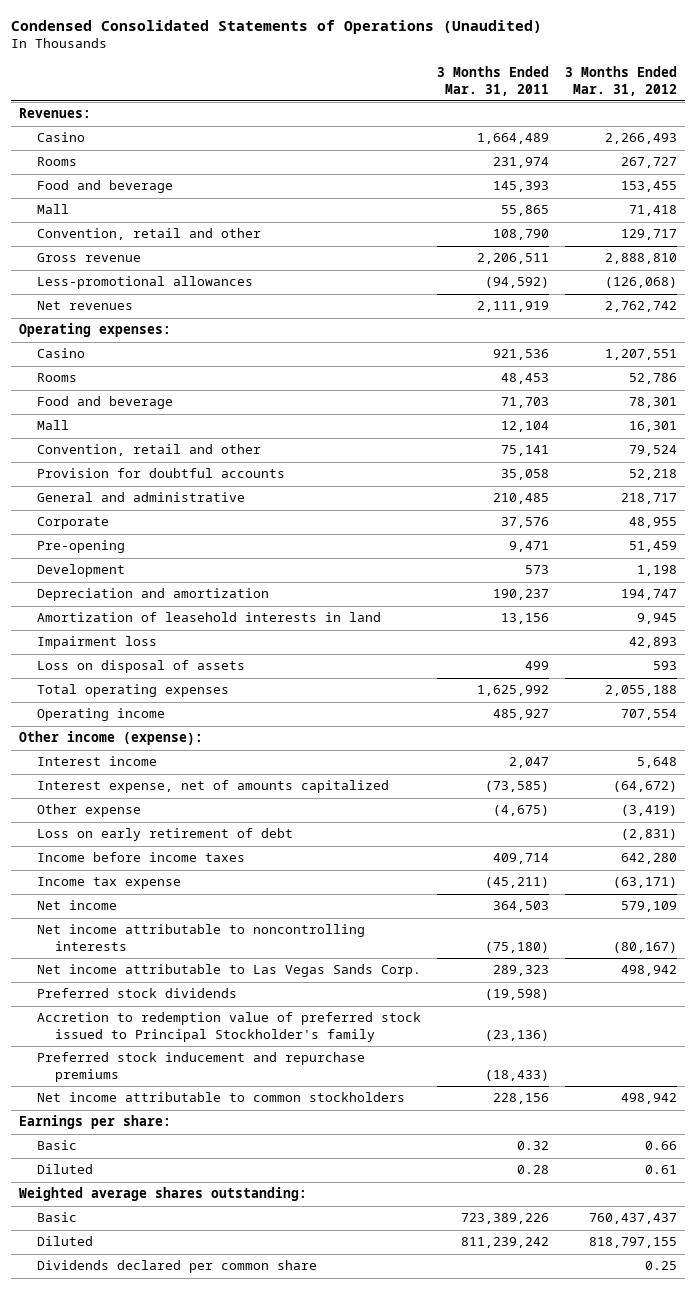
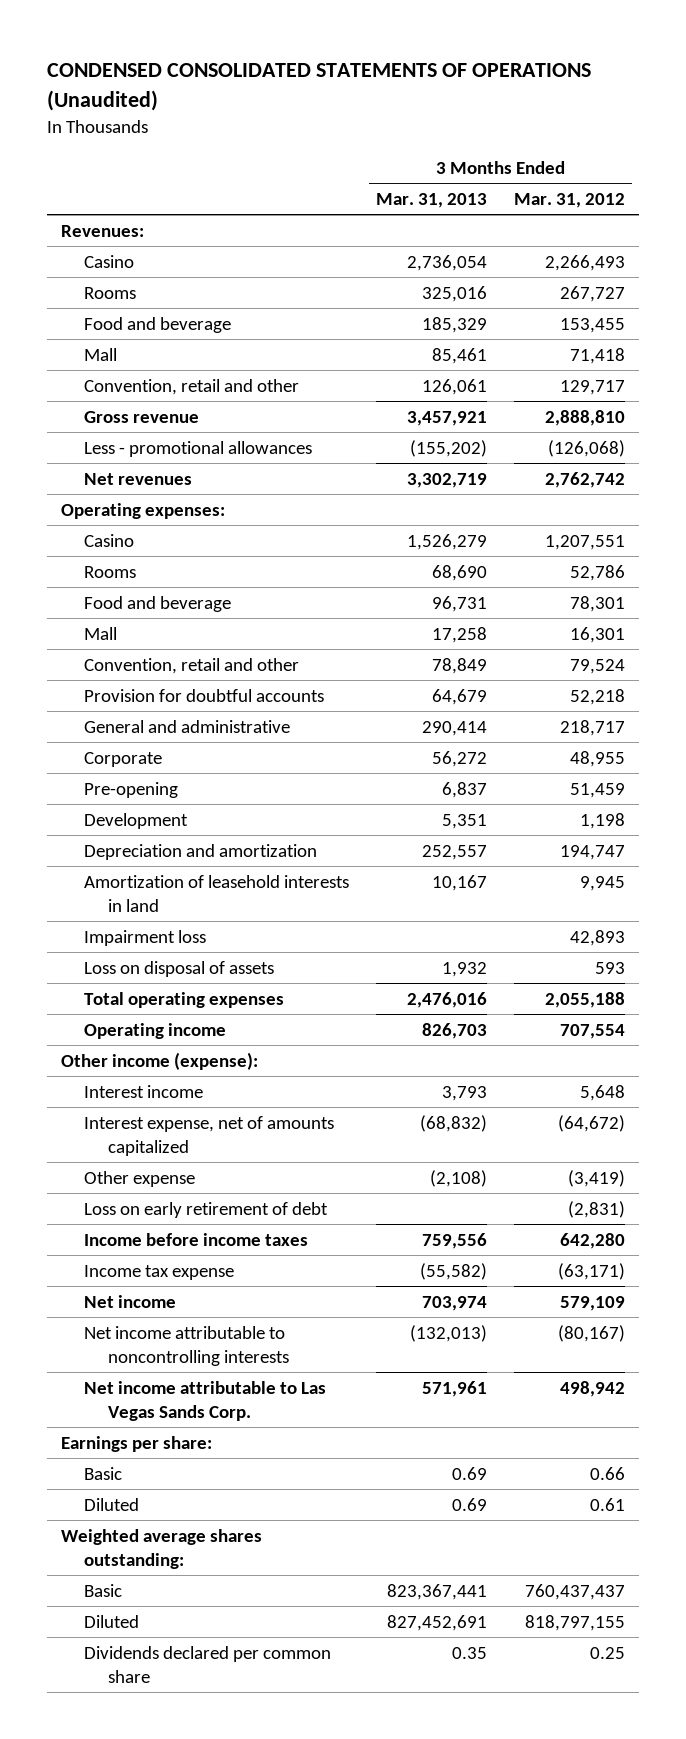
- Condensed Consolidated Statements of Operations (Unaudited)
+ CONDENSED CONSOLIDATED STATEMENTS OF OPERATIONS (Unaudited)
- | 3 Months Ended Mar. 31, 2011 | 3 Months Ended Mar. 31, 2012
+ | 3 Months Ended Mar. 31, 2013 | 3 Months Ended Mar. 31, 2012
- Less-promotional allowances | (94,592) | (126,068)
+ Less - promotional allowances | (155,202) | (126,068)
- Preferred stock dividends | (19,598) |
- Accretion to redemption value of preferred stock issued to Principal Stockholder's family | (23,136) |
- Preferred stock inducement and repurchase premiums | (18,433) |
- Net income attributable to common stockholders | 228,156 | 498,942

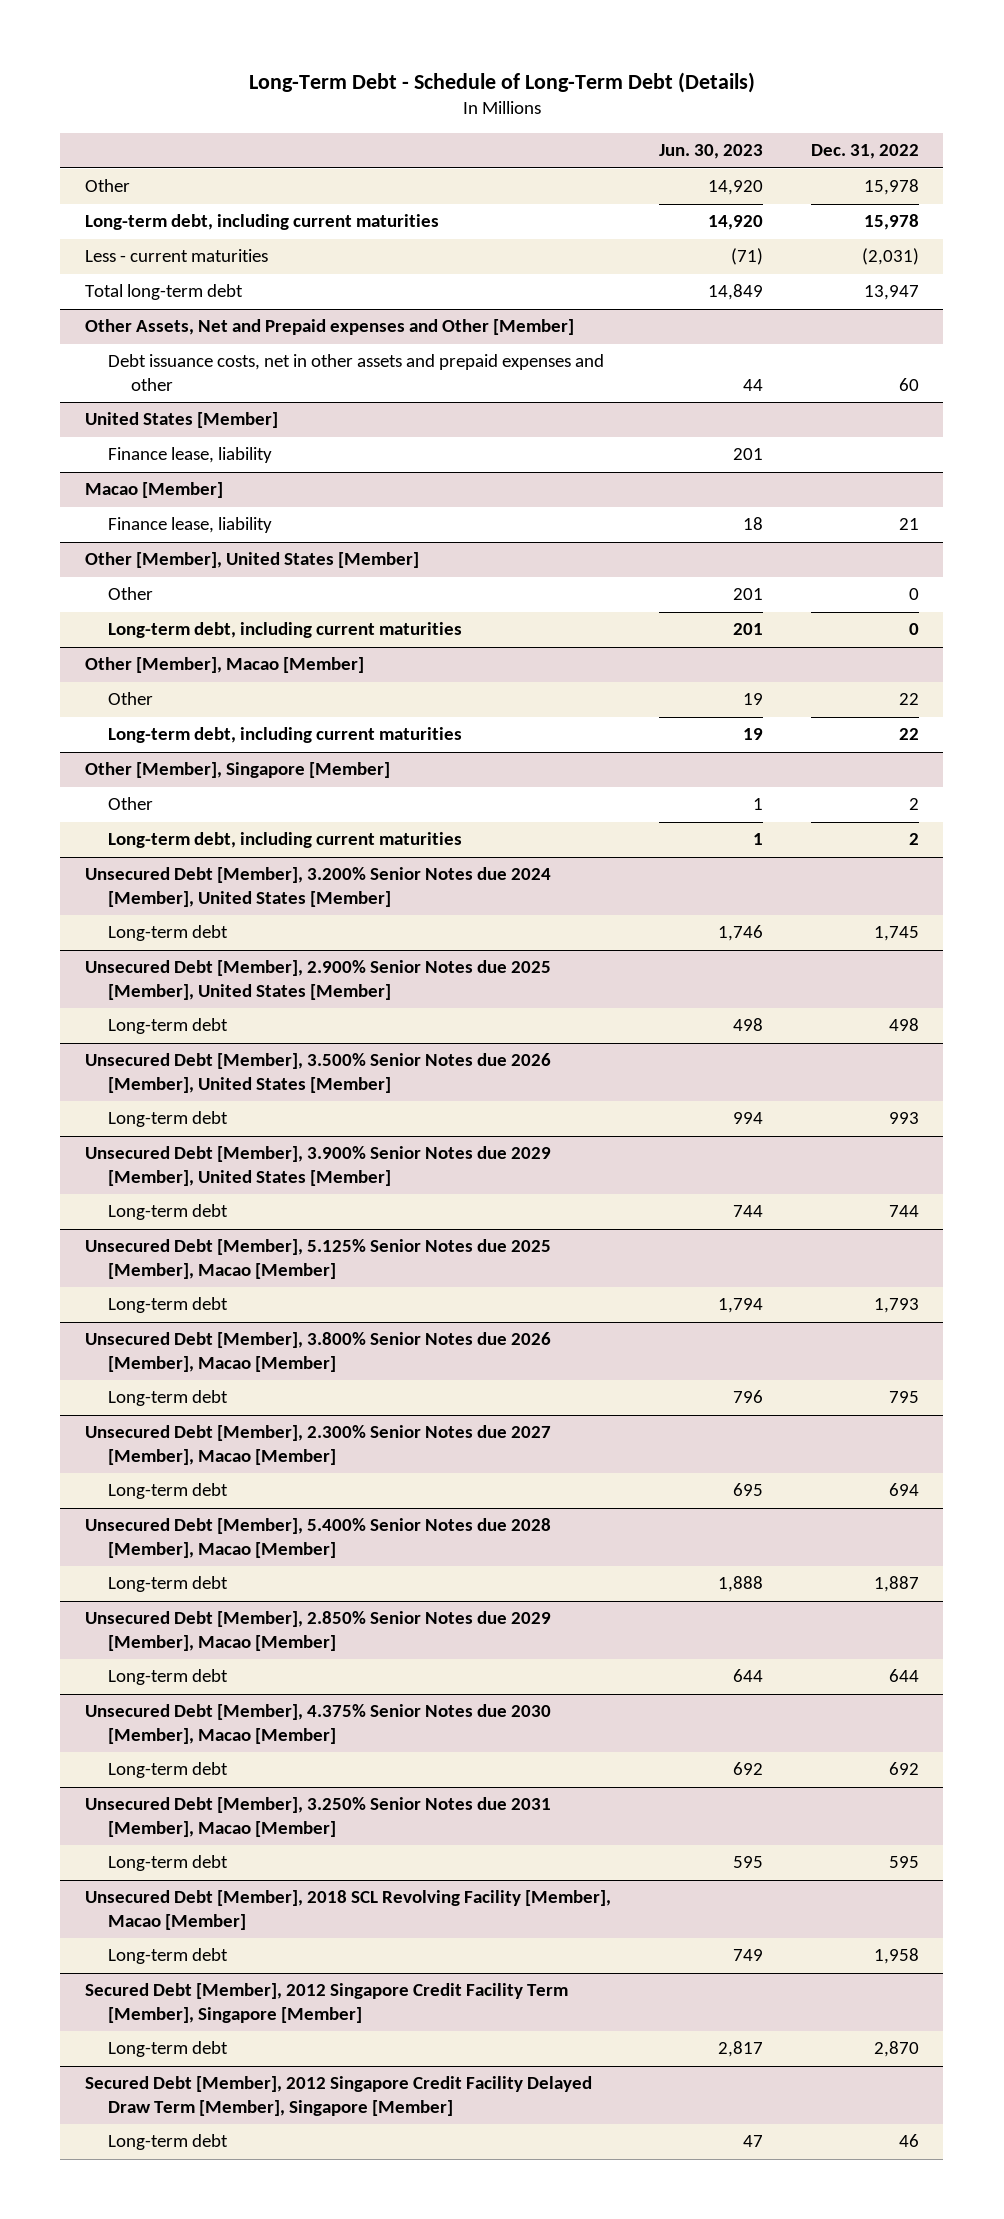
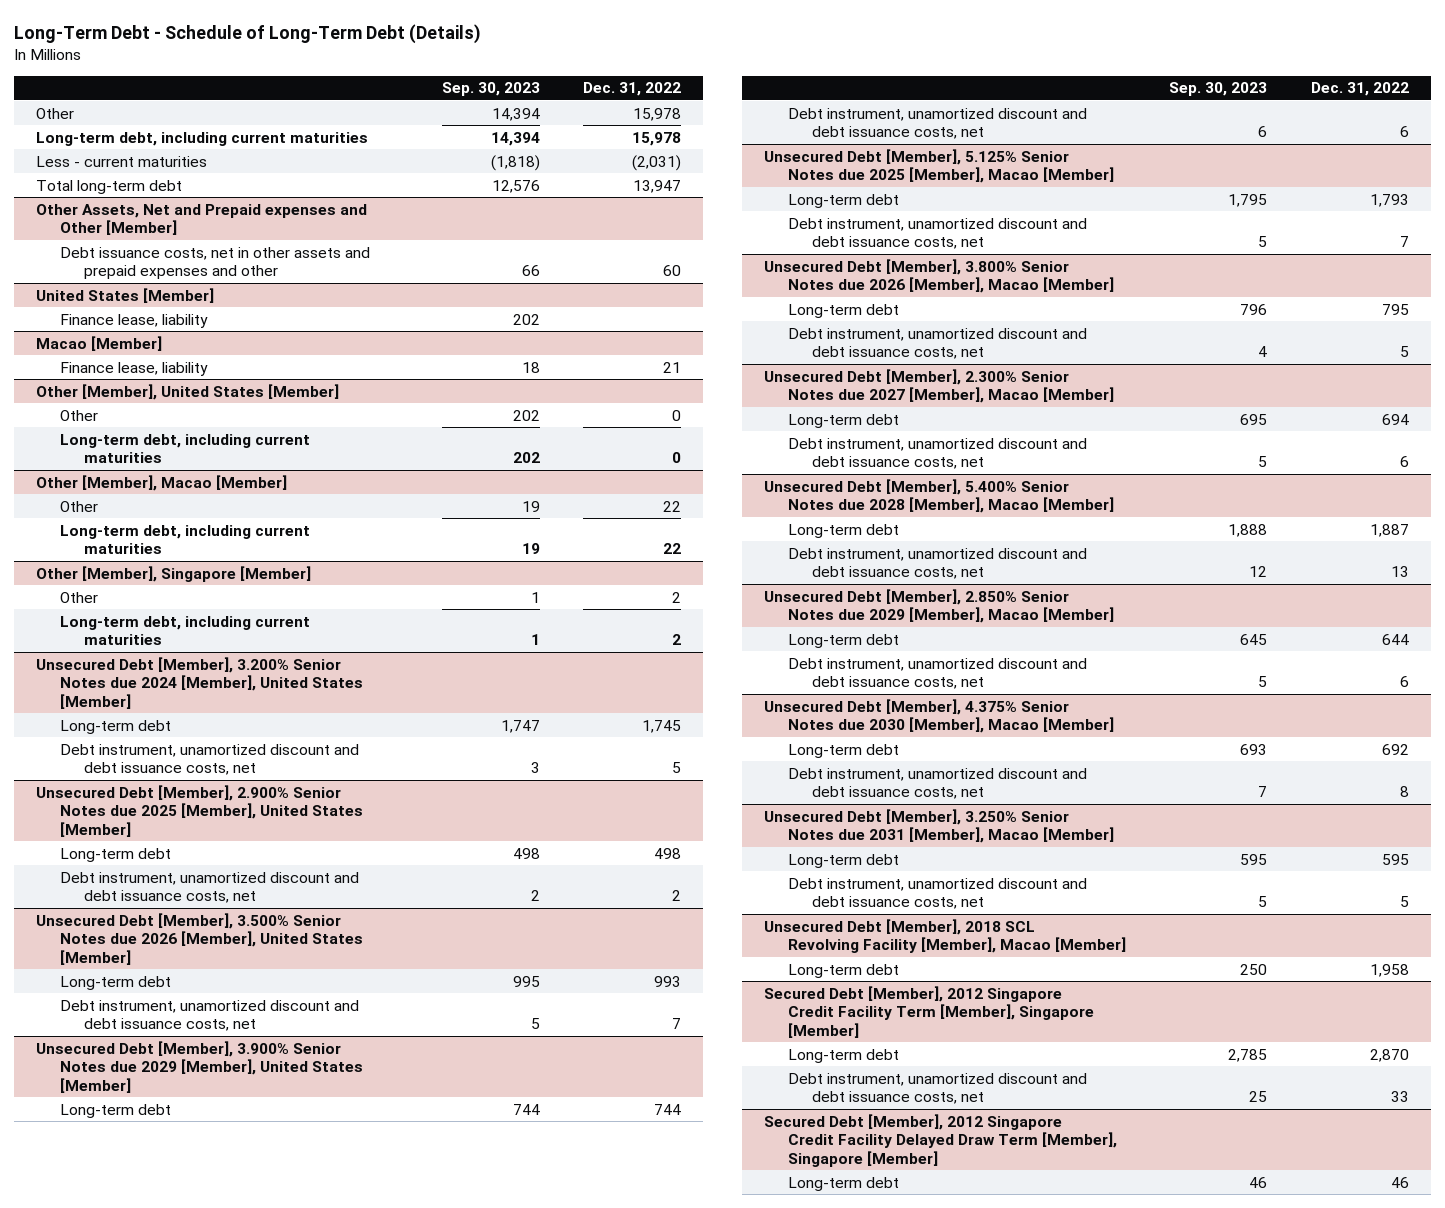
- | Jun. 30, 2023 | Dec. 31, 2022
+ | Sep. 30, 2023 | Dec. 31, 2022
@ Unsecured Debt [Member], 3.200% Senior Notes due 2024 [Member], United States [Member]
+ Debt instrument, unamortized discount and debt issuance costs, net | 3 | 5
@ Unsecured Debt [Member], 2.900% Senior Notes due 2025 [Member], United States [Member]
+ Debt instrument, unamortized discount and debt issuance costs, net | 2 | 2
@ Unsecured Debt [Member], 3.500% Senior Notes due 2026 [Member], United States [Member]
+ Debt instrument, unamortized discount and debt issuance costs, net | 5 | 7
@ Unsecured Debt [Member], 3.900% Senior Notes due 2029 [Member], United States [Member]
+ Debt instrument, unamortized discount and debt issuance costs, net | 6 | 6
@ Unsecured Debt [Member], 5.125% Senior Notes due 2025 [Member], Macao [Member]
+ Debt instrument, unamortized discount and debt issuance costs, net | 5 | 7
@ Unsecured Debt [Member], 3.800% Senior Notes due 2026 [Member], Macao [Member]
+ Debt instrument, unamortized discount and debt issuance costs, net | 4 | 5
@ Unsecured Debt [Member], 2.300% Senior Notes due 2027 [Member], Macao [Member]
+ Debt instrument, unamortized discount and debt issuance costs, net | 5 | 6
@ Unsecured Debt [Member], 5.400% Senior Notes due 2028 [Member], Macao [Member]
+ Debt instrument, unamortized discount and debt issuance costs, net | 12 | 13
@ Unsecured Debt [Member], 2.850% Senior Notes due 2029 [Member], Macao [Member]
+ Debt instrument, unamortized discount and debt issuance costs, net | 5 | 6
@ Unsecured Debt [Member], 4.375% Senior Notes due 2030 [Member], Macao [Member]
+ Debt instrument, unamortized discount and debt issuance costs, net | 7 | 8
@ Unsecured Debt [Member], 3.250% Senior Notes due 2031 [Member], Macao [Member]
+ Debt instrument, unamortized discount and debt issuance costs, net | 5 | 5
@ Secured Debt [Member], 2012 Singapore Credit Facility Term [Member], Singapore [Member]
+ Debt instrument, unamortized discount and debt issuance costs, net | 25 | 33

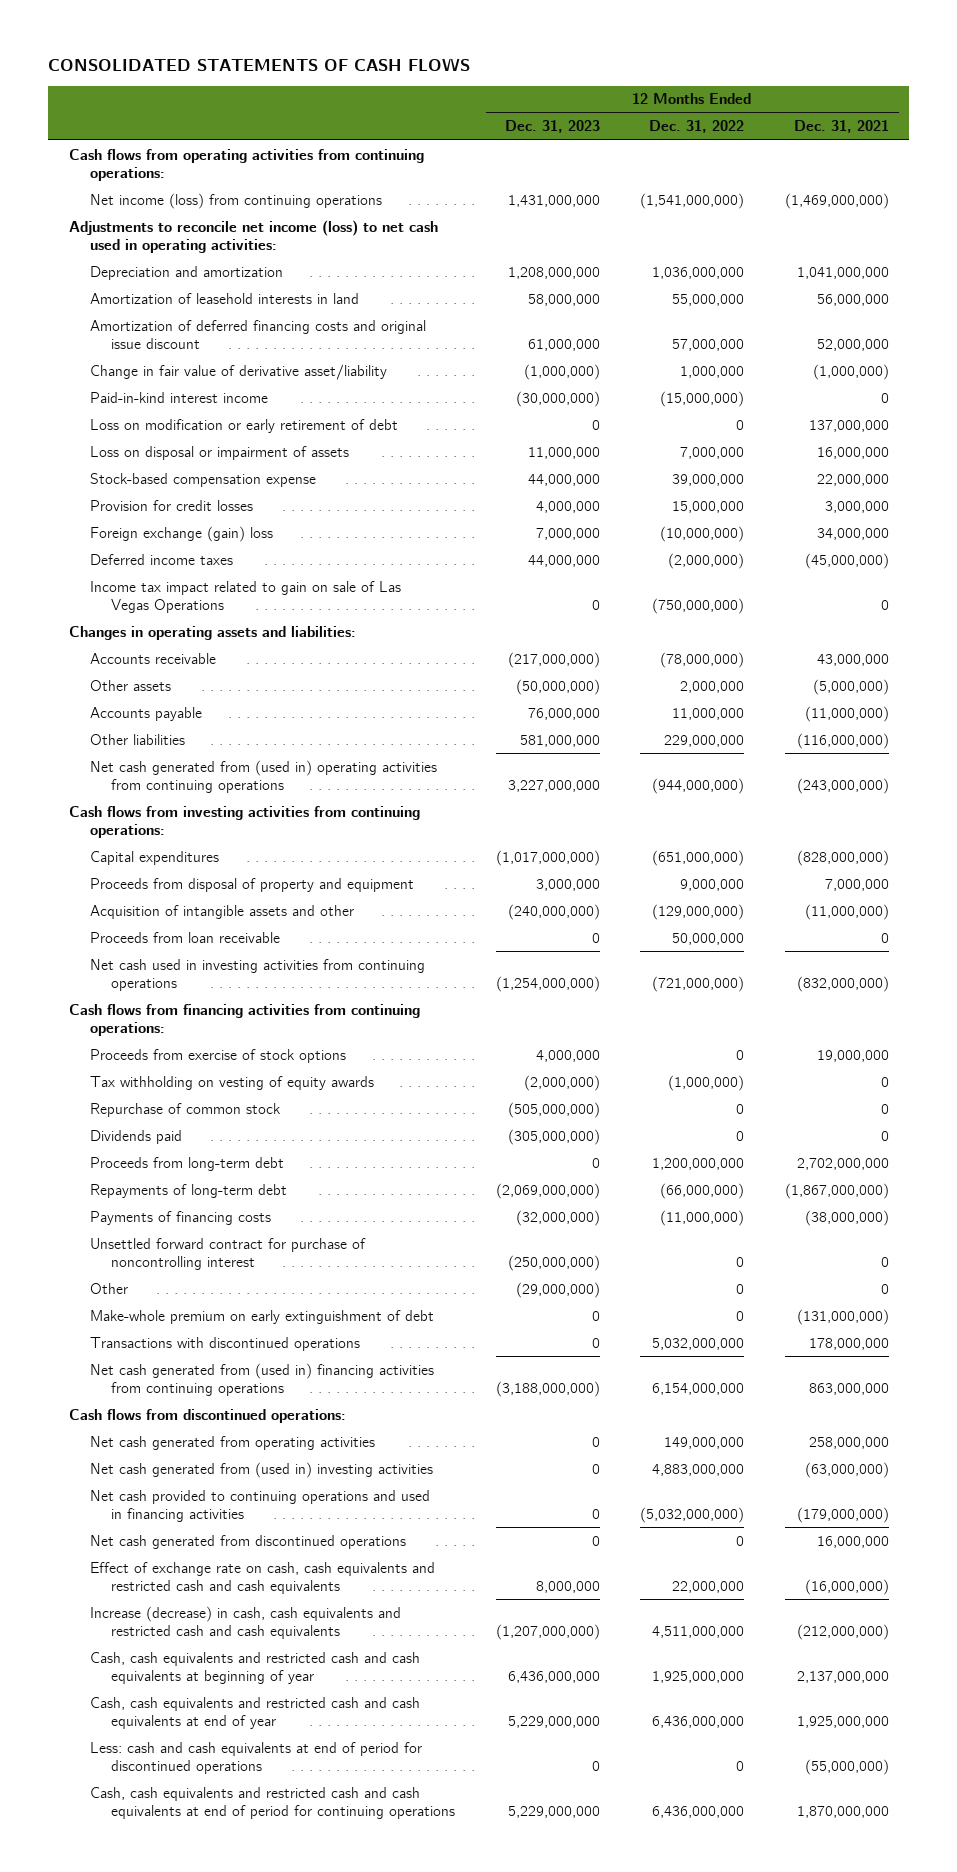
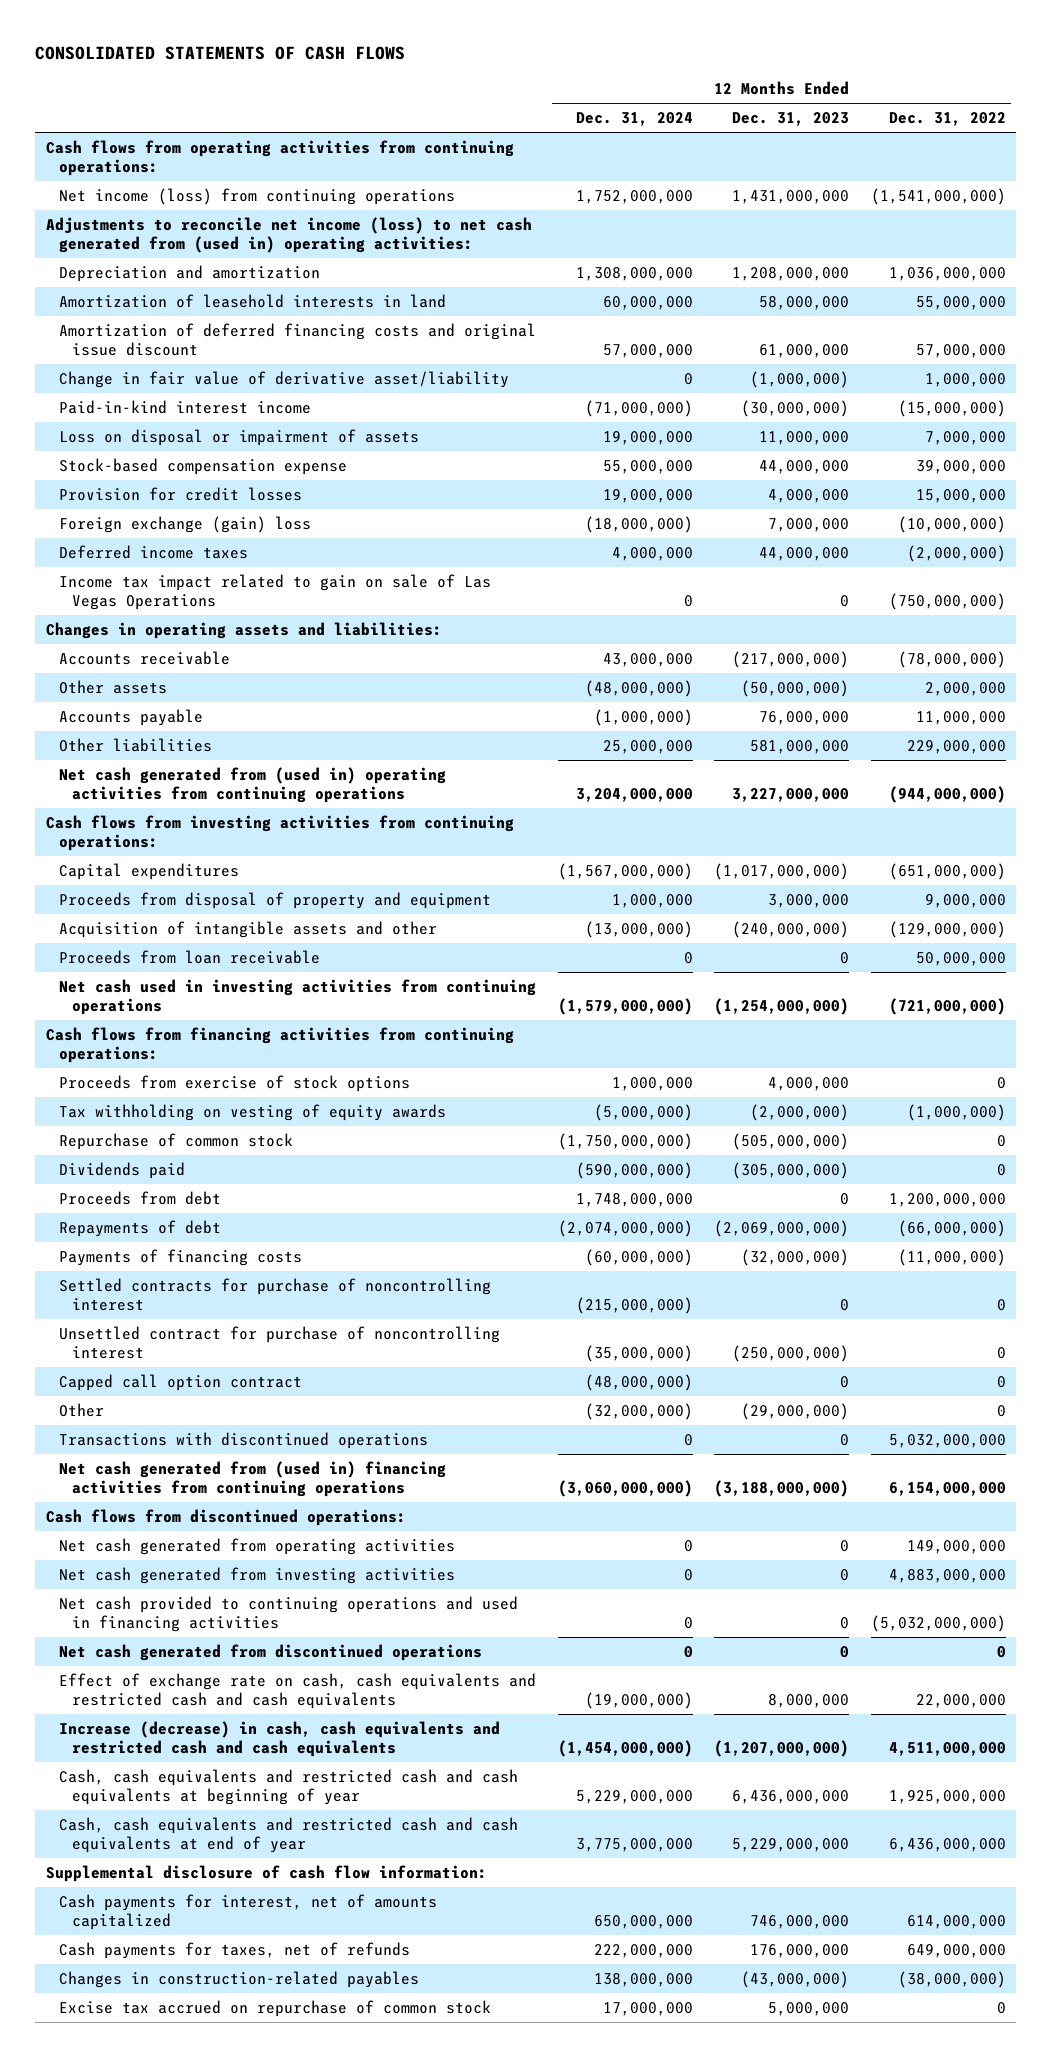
- | 12 Months Ended Dec. 31, 2023 | 12 Months Ended Dec. 31, 2022 | 12 Months Ended Dec. 31, 2021
+ | 12 Months Ended Dec. 31, 2024 | 12 Months Ended Dec. 31, 2023 | 12 Months Ended Dec. 31, 2022
- Adjustments to reconcile net income (loss) to net cash used in operating activities:
+ Adjustments to reconcile net income (loss) to net cash generated from (used in) operating activities:
- Loss on modification or early retirement of debt | 0 | 0 | 137,000,000
- Proceeds from long-term debt | 0 | 1,200,000,000 | 2,702,000,000
- Repayments of long-term debt | (2,069,000,000) | (66,000,000) | (1,867,000,000)
+ Proceeds from debt | 1,748,000,000 | 0 | 1,200,000,000
+ Repayments of debt | (2,074,000,000) | (2,069,000,000) | (66,000,000)
- Unsettled forward contract for purchase of noncontrolling interest | (250,000,000) | 0 | 0
+ Settled contracts for purchase of noncontrolling interest | (215,000,000) | 0 | 0
+ Unsettled contract for purchase of noncontrolling interest | (35,000,000) | (250,000,000) | 0
+ Capped call option contract | (48,000,000) | 0 | 0
- Make-whole premium on early extinguishment of debt | 0 | 0 | (131,000,000)
- Net cash generated from (used in) investing activities | 0 | 4,883,000,000 | (63,000,000)
+ Net cash generated from investing activities | 0 | 0 | 4,883,000,000
- Less: cash and cash equivalents at end of period for discontinued operations | 0 | 0 | (55,000,000)
- Cash, cash equivalents and restricted cash and cash equivalents at end of period for continuing operations | 5,229,000,000 | 6,436,000,000 | 1,870,000,000
+ Supplemental disclosure of cash flow information:
+ Cash payments for interest, net of amounts capitalized | 650,000,000 | 746,000,000 | 614,000,000
+ Cash payments for taxes, net of refunds | 222,000,000 | 176,000,000 | 649,000,000
+ Changes in construction-related payables | 138,000,000 | (43,000,000) | (38,000,000)
+ Excise tax accrued on repurchase of common stock | 17,000,000 | 5,000,000 | 0

